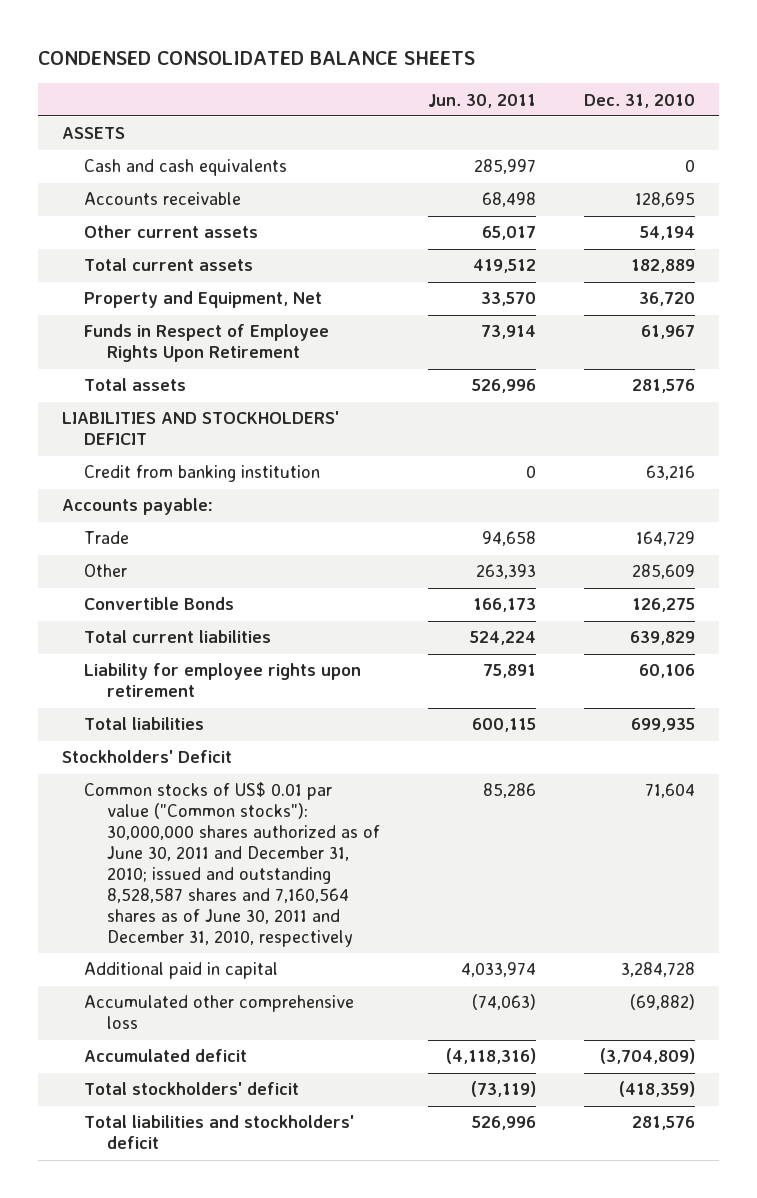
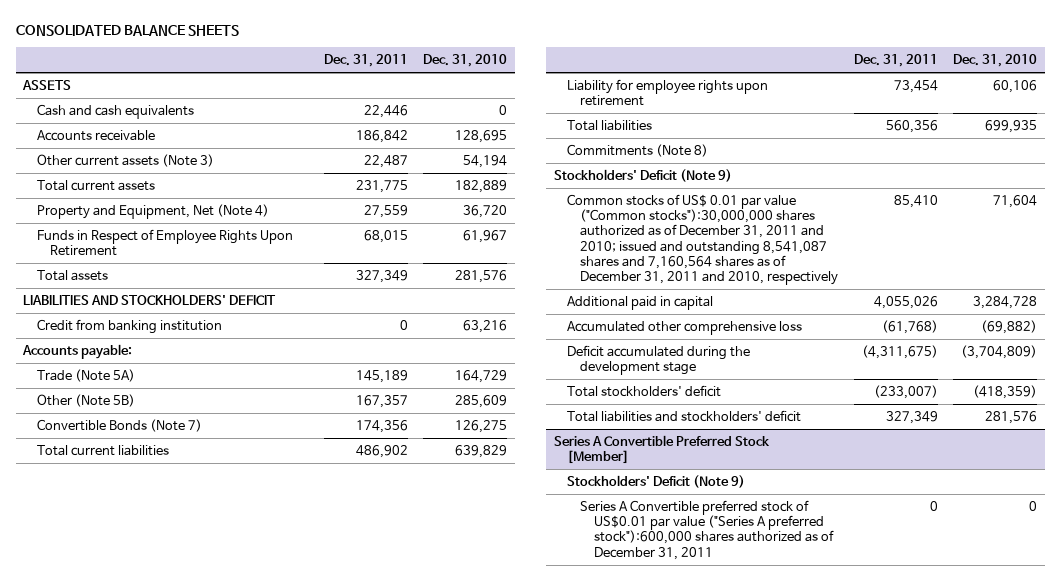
- CONDENSED CONSOLIDATED BALANCE SHEETS
+ CONSOLIDATED BALANCE SHEETS
- | Jun. 30, 2011 | Dec. 31, 2010
+ | Dec. 31, 2011 | Dec. 31, 2010
- Other current assets | 65,017 | 54,194
+ Other current assets (Note 3) | 22,487 | 54,194
- Property and Equipment, Net | 33,570 | 36,720
+ Property and Equipment, Net (Note 4) | 27,559 | 36,720
- Trade | 94,658 | 164,729
- Other | 263,393 | 285,609
- Convertible Bonds | 166,173 | 126,275
+ Trade (Note 5A) | 145,189 | 164,729
+ Other (Note 5B) | 167,357 | 285,609
+ Convertible Bonds (Note 7) | 174,356 | 126,275
- Stockholders' Deficit
- Common stocks of US$ 0.01 par value ("Common stocks"): 30,000,000 shares authorized as of June 30, 2011 and December 31, 2010; issued and outstanding 8,528,587 shares and 7,160,564 shares as of June 30, 2011 and December 31, 2010, respectively | 85,286 | 71,604
+ Commitments (Note 8)
+ Stockholders' Deficit (Note 9)
+ Common stocks of US$ 0.01 par value ("Common stocks"):30,000,000 shares authorized as of December 31, 2011 and 2010; issued and outstanding 8,541,087 shares and 7,160,564 shares as of December 31, 2011 and 2010, respectively | 85,410 | 71,604
- Accumulated deficit | (4,118,316) | (3,704,809)
+ Deficit accumulated during the development stage | (4,311,675) | (3,704,809)
+ Series A Convertible Preferred Stock [Member]
+ Stockholders' Deficit (Note 9)
+ Series A Convertible preferred stock of US$0.01 par value ("Series A preferred stock"):600,000 shares authorized as of December 31, 2011 | 0 | 0

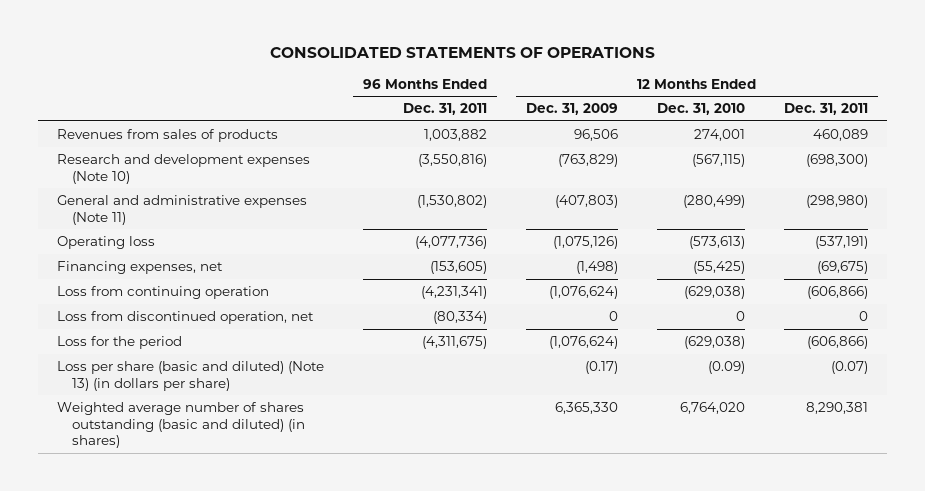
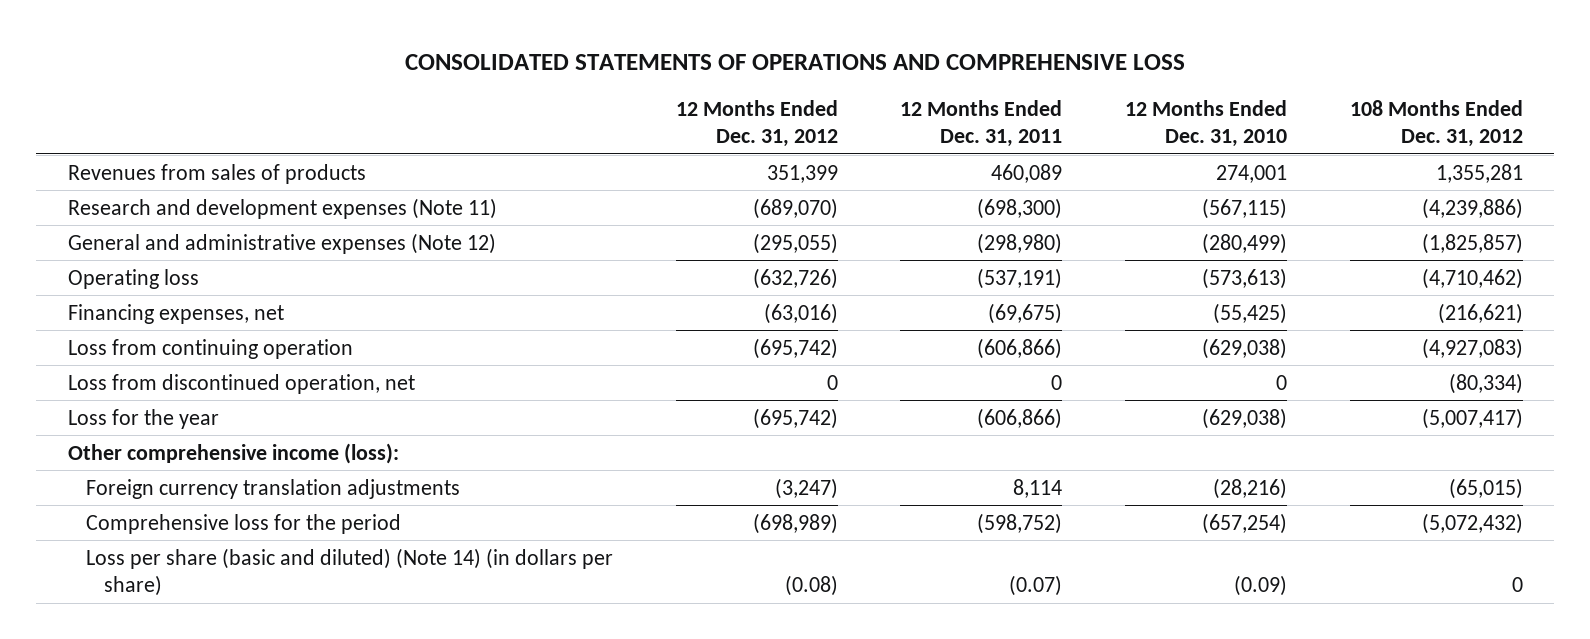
- CONSOLIDATED STATEMENTS OF OPERATIONS
+ CONSOLIDATED STATEMENTS OF OPERATIONS AND COMPREHENSIVE LOSS
- | 96 Months Ended Dec. 31, 2011 | 12 Months Ended Dec. 31, 2009 | 12 Months Ended Dec. 31, 2010 | 12 Months Ended Dec. 31, 2011
+ | 12 Months Ended Dec. 31, 2012 | 12 Months Ended Dec. 31, 2011 | 12 Months Ended Dec. 31, 2010 | 108 Months Ended Dec. 31, 2012
- Research and development expenses (Note 10) | (3,550,816) | (763,829) | (567,115) | (698,300)
- General and administrative expenses (Note 11) | (1,530,802) | (407,803) | (280,499) | (298,980)
+ Research and development expenses (Note 11) | (689,070) | (698,300) | (567,115) | (4,239,886)
+ General and administrative expenses (Note 12) | (295,055) | (298,980) | (280,499) | (1,825,857)
- Loss for the period | (4,311,675) | (1,076,624) | (629,038) | (606,866)
- Loss per share (basic and diluted) (Note 13) (in dollars per share) | | (0.17) | (0.09) | (0.07)
- Weighted average number of shares outstanding (basic and diluted) (in shares) | | 6,365,330 | 6,764,020 | 8,290,381
+ Loss for the year | (695,742) | (606,866) | (629,038) | (5,007,417)
+ Other comprehensive income (loss):
+ Foreign currency translation adjustments | (3,247) | 8,114 | (28,216) | (65,015)
+ Comprehensive loss for the period | (698,989) | (598,752) | (657,254) | (5,072,432)
+ Loss per share (basic and diluted) (Note 14) (in dollars per share) | (0.08) | (0.07) | (0.09) | 0

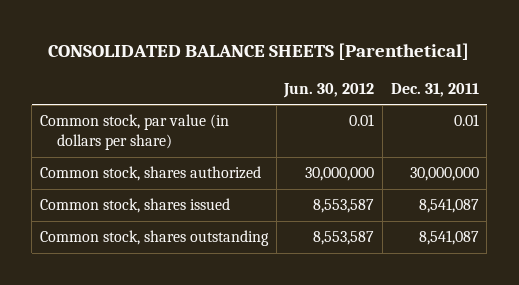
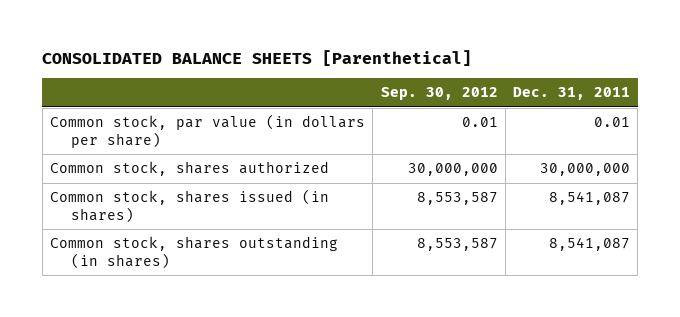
- | Jun. 30, 2012 | Dec. 31, 2011
+ | Sep. 30, 2012 | Dec. 31, 2011
- Common stock, shares issued | 8,553,587 | 8,541,087
- Common stock, shares outstanding | 8,553,587 | 8,541,087
+ Common stock, shares issued (in shares) | 8,553,587 | 8,541,087
+ Common stock, shares outstanding (in shares) | 8,553,587 | 8,541,087

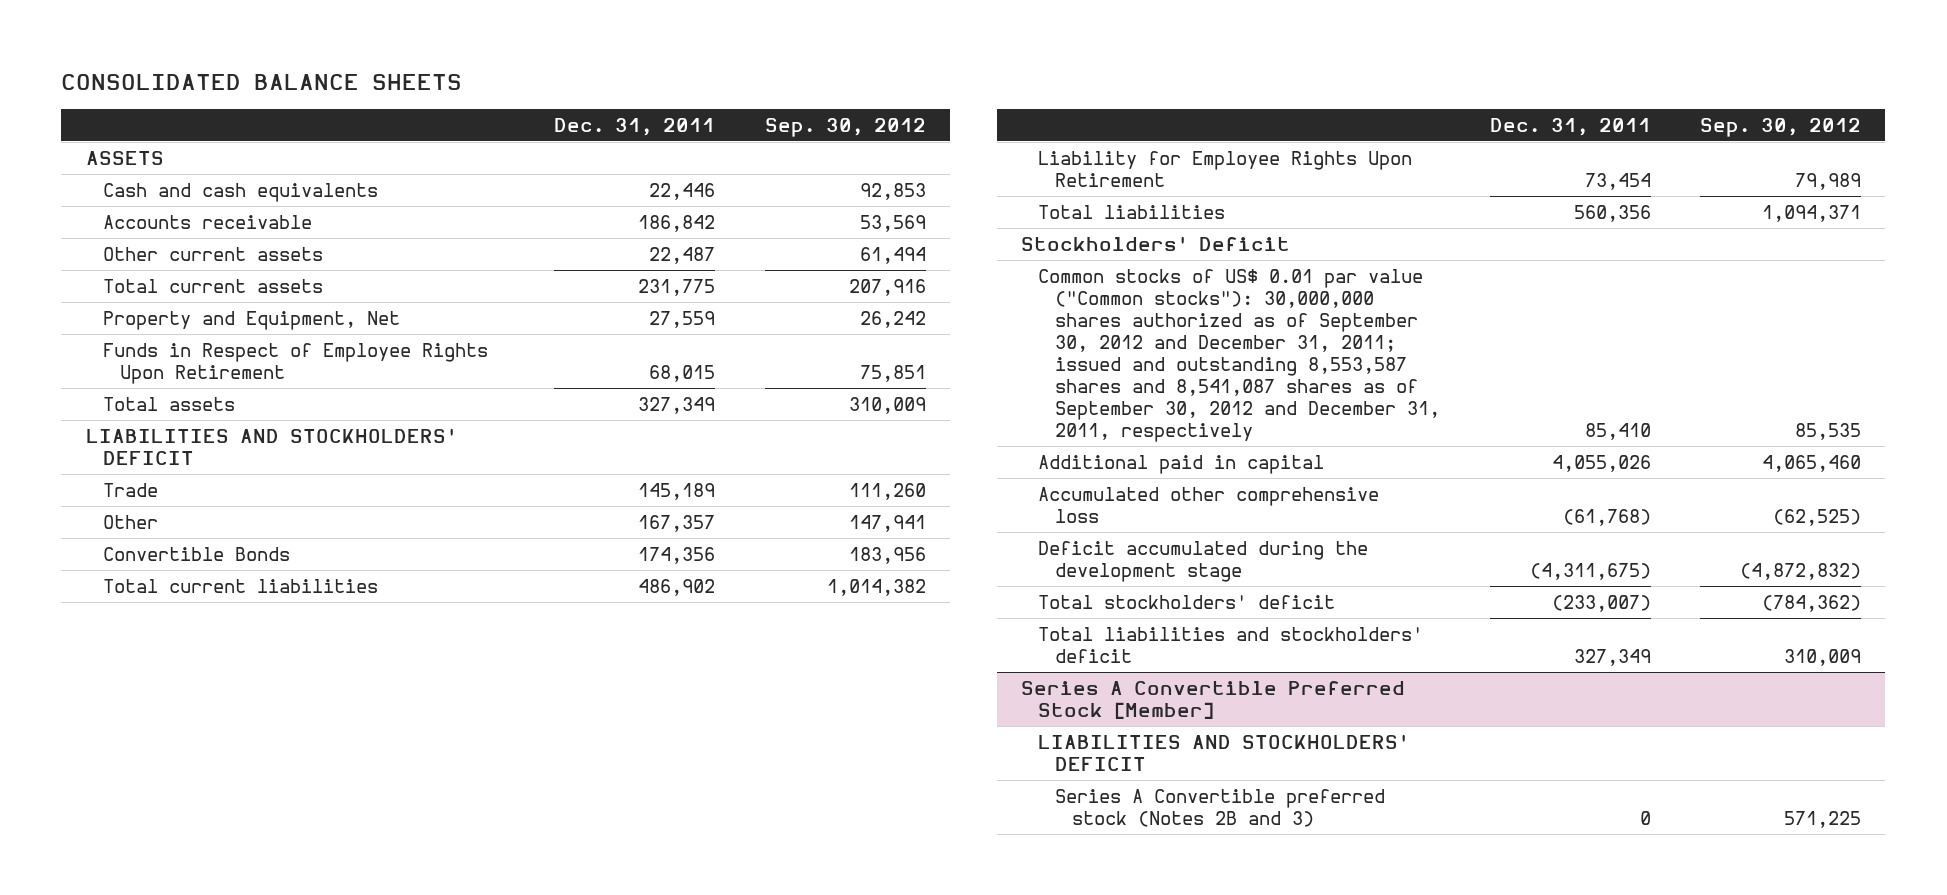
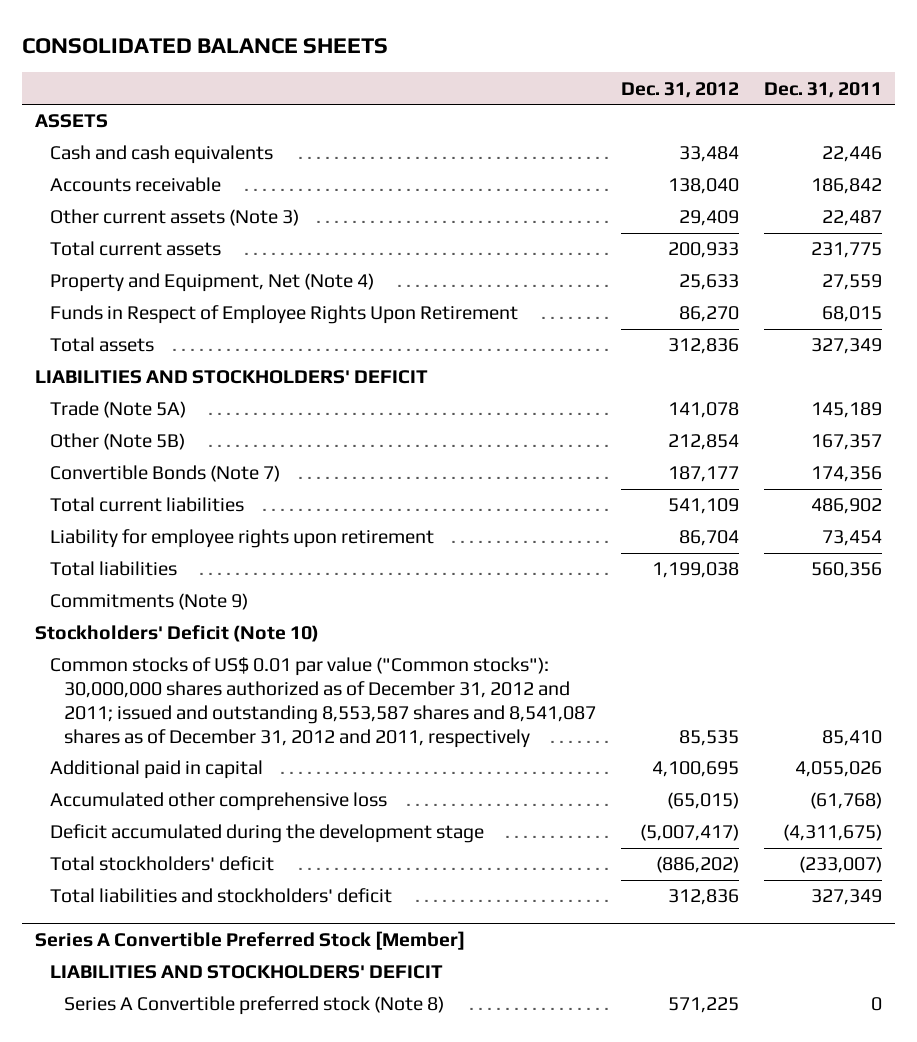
- | Dec. 31, 2011 | Sep. 30, 2012
+ | Dec. 31, 2012 | Dec. 31, 2011
- Other current assets | 22,487 | 61,494
+ Other current assets (Note 3) | 29,409 | 22,487
- Property and Equipment, Net | 27,559 | 26,242
+ Property and Equipment, Net (Note 4) | 25,633 | 27,559
- Trade | 145,189 | 111,260
- Other | 167,357 | 147,941
- Convertible Bonds | 174,356 | 183,956
+ Trade (Note 5A) | 141,078 | 145,189
+ Other (Note 5B) | 212,854 | 167,357
+ Convertible Bonds (Note 7) | 187,177 | 174,356
- Liability for Employee Rights Upon Retirement | 73,454 | 79,989
+ Liability for employee rights upon retirement | 86,704 | 73,454
- Stockholders' Deficit
- Common stocks of US$ 0.01 par value ("Common stocks"): 30,000,000 shares authorized as of September 30, 2012 and December 31, 2011; issued and outstanding 8,553,587 shares and 8,541,087 shares as of September 30, 2012 and December 31, 2011, respectively | 85,410 | 85,535
+ Commitments (Note 9)
+ Stockholders' Deficit (Note 10)
+ Common stocks of US$ 0.01 par value ("Common stocks"): 30,000,000 shares authorized as of December 31, 2012 and 2011; issued and outstanding 8,553,587 shares and 8,541,087 shares as of December 31, 2012 and 2011, respectively | 85,535 | 85,410
@ Series A Convertible Preferred Stock [Member]
- Series A Convertible preferred stock (Notes 2B and 3) | 0 | 571,225
+ Series A Convertible preferred stock (Note 8) | 571,225 | 0

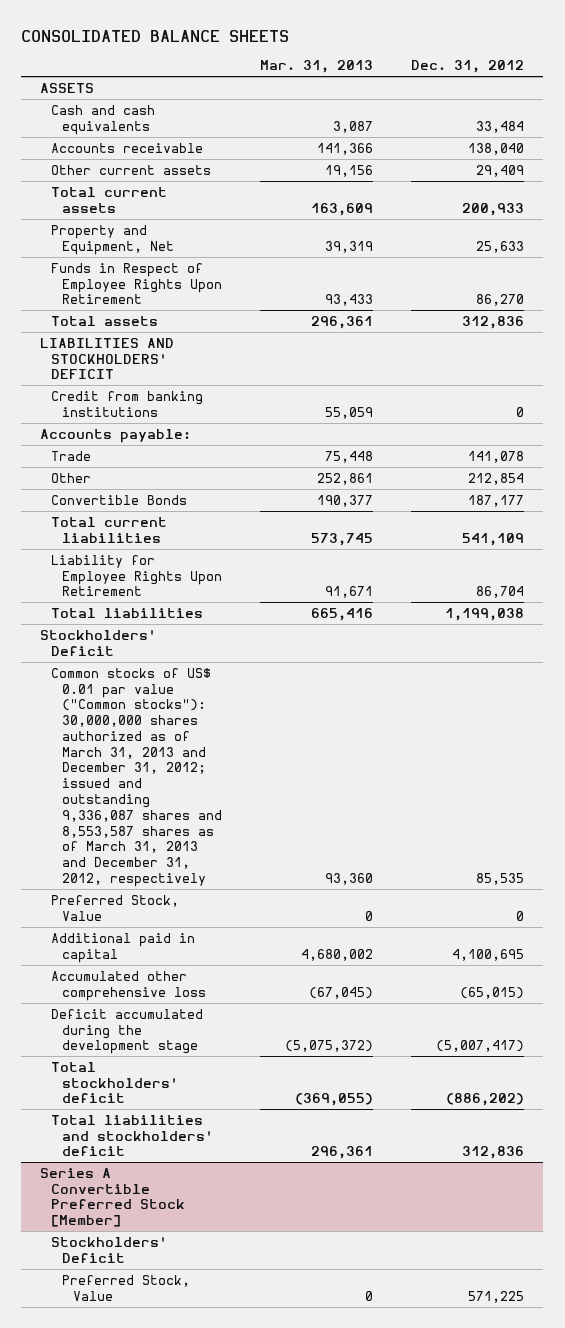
- | Dec. 31, 2012 | Dec. 31, 2011
+ | Mar. 31, 2013 | Dec. 31, 2012
- Other current assets (Note 3) | 29,409 | 22,487
+ Other current assets | 19,156 | 29,409
- Property and Equipment, Net (Note 4) | 25,633 | 27,559
+ Property and Equipment, Net | 39,319 | 25,633
- Trade (Note 5A) | 141,078 | 145,189
- Other (Note 5B) | 212,854 | 167,357
- Convertible Bonds (Note 7) | 187,177 | 174,356
+ Credit from banking institutions | 55,059 | 0
+ Accounts payable:
+ Trade | 75,448 | 141,078
+ Other | 252,861 | 212,854
+ Convertible Bonds | 190,377 | 187,177
- Liability for employee rights upon retirement | 86,704 | 73,454
+ Liability for Employee Rights Upon Retirement | 91,671 | 86,704
- Commitments (Note 9)
- Stockholders' Deficit (Note 10)
- Common stocks of US$ 0.01 par value ("Common stocks"): 30,000,000 shares authorized as of December 31, 2012 and 2011; issued and outstanding 8,553,587 shares and 8,541,087 shares as of December 31, 2012 and 2011, respectively | 85,535 | 85,410
+ Stockholders' Deficit
+ Common stocks of US$ 0.01 par value ("Common stocks"): 30,000,000 shares authorized as of March 31, 2013 and December 31, 2012; issued and outstanding 9,336,087 shares and 8,553,587 shares as of March 31, 2013 and December 31, 2012, respectively | 93,360 | 85,535
+ Preferred Stock, Value | 0 | 0
@ Series A Convertible Preferred Stock [Member]
- LIABILITIES AND STOCKHOLDERS' DEFICIT
- Series A Convertible preferred stock (Note 8) | 571,225 | 0
+ Stockholders' Deficit
+ Preferred Stock, Value | 0 | 571,225

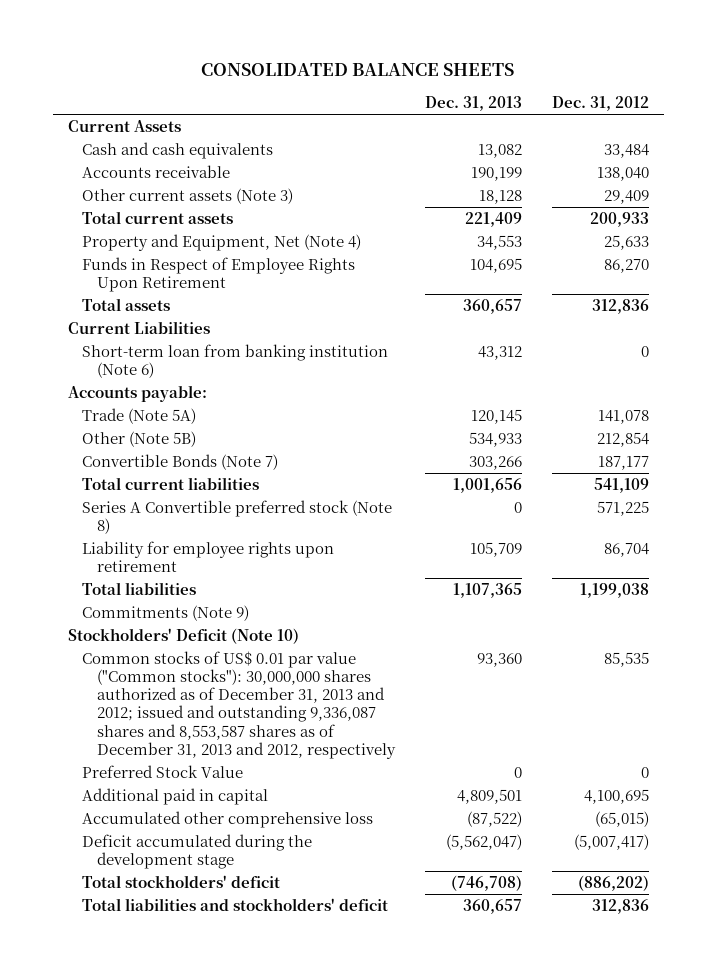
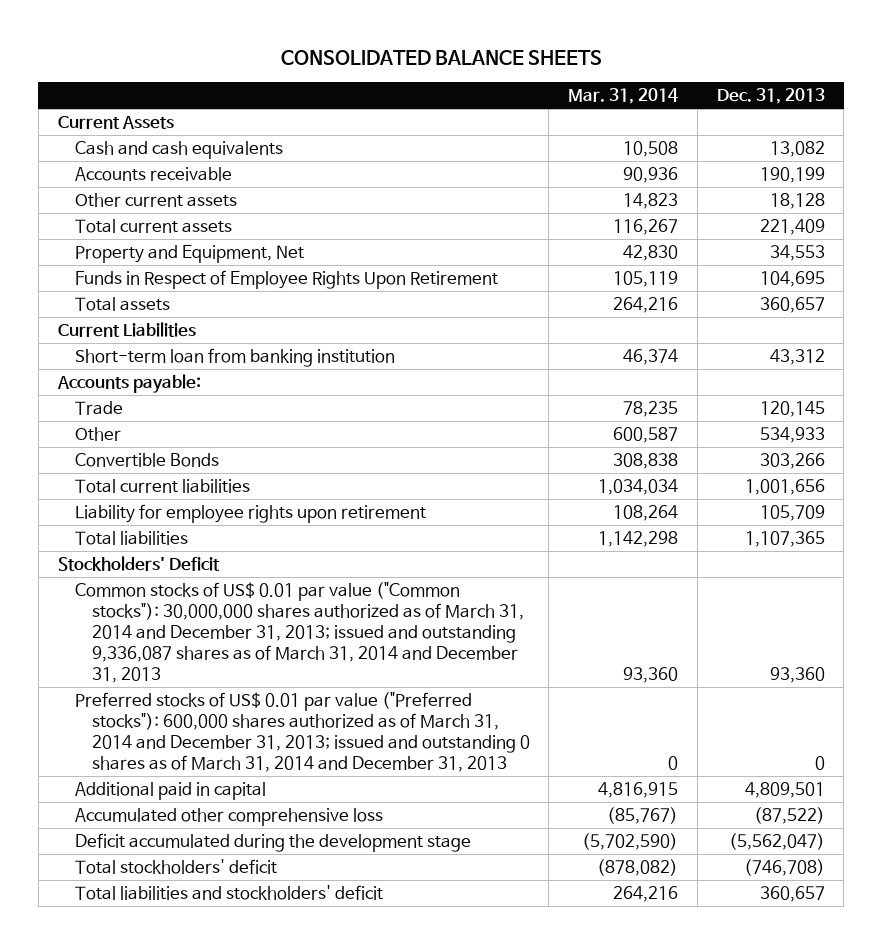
- | Dec. 31, 2013 | Dec. 31, 2012
+ | Mar. 31, 2014 | Dec. 31, 2013
- Other current assets (Note 3) | 18,128 | 29,409
+ Other current assets | 14,823 | 18,128
- Property and Equipment, Net (Note 4) | 34,553 | 25,633
+ Property and Equipment, Net | 42,830 | 34,553
- Short-term loan from banking institution (Note 6) | 43,312 | 0
+ Short-term loan from banking institution | 46,374 | 43,312
- Trade (Note 5A) | 120,145 | 141,078
- Other (Note 5B) | 534,933 | 212,854
- Convertible Bonds (Note 7) | 303,266 | 187,177
+ Trade | 78,235 | 120,145
+ Other | 600,587 | 534,933
+ Convertible Bonds | 308,838 | 303,266
- Series A Convertible preferred stock (Note 8) | 0 | 571,225
- Commitments (Note 9)
- Stockholders' Deficit (Note 10)
- Common stocks of US$ 0.01 par value ("Common stocks"): 30,000,000 shares authorized as of December 31, 2013 and 2012; issued and outstanding 9,336,087 shares and 8,553,587 shares as of December 31, 2013 and 2012, respectively | 93,360 | 85,535
- Preferred Stock Value | 0 | 0
+ Stockholders' Deficit
+ Common stocks of US$ 0.01 par value ("Common stocks"): 30,000,000 shares authorized as of March 31, 2014 and December 31, 2013; issued and outstanding 9,336,087 shares as of March 31, 2014 and December 31, 2013 | 93,360 | 93,360
+ Preferred stocks of US$ 0.01 par value ("Preferred stocks"): 600,000 shares authorized as of March 31, 2014 and December 31, 2013; issued and outstanding 0 shares as of March 31, 2014 and December 31, 2013 | 0 | 0

